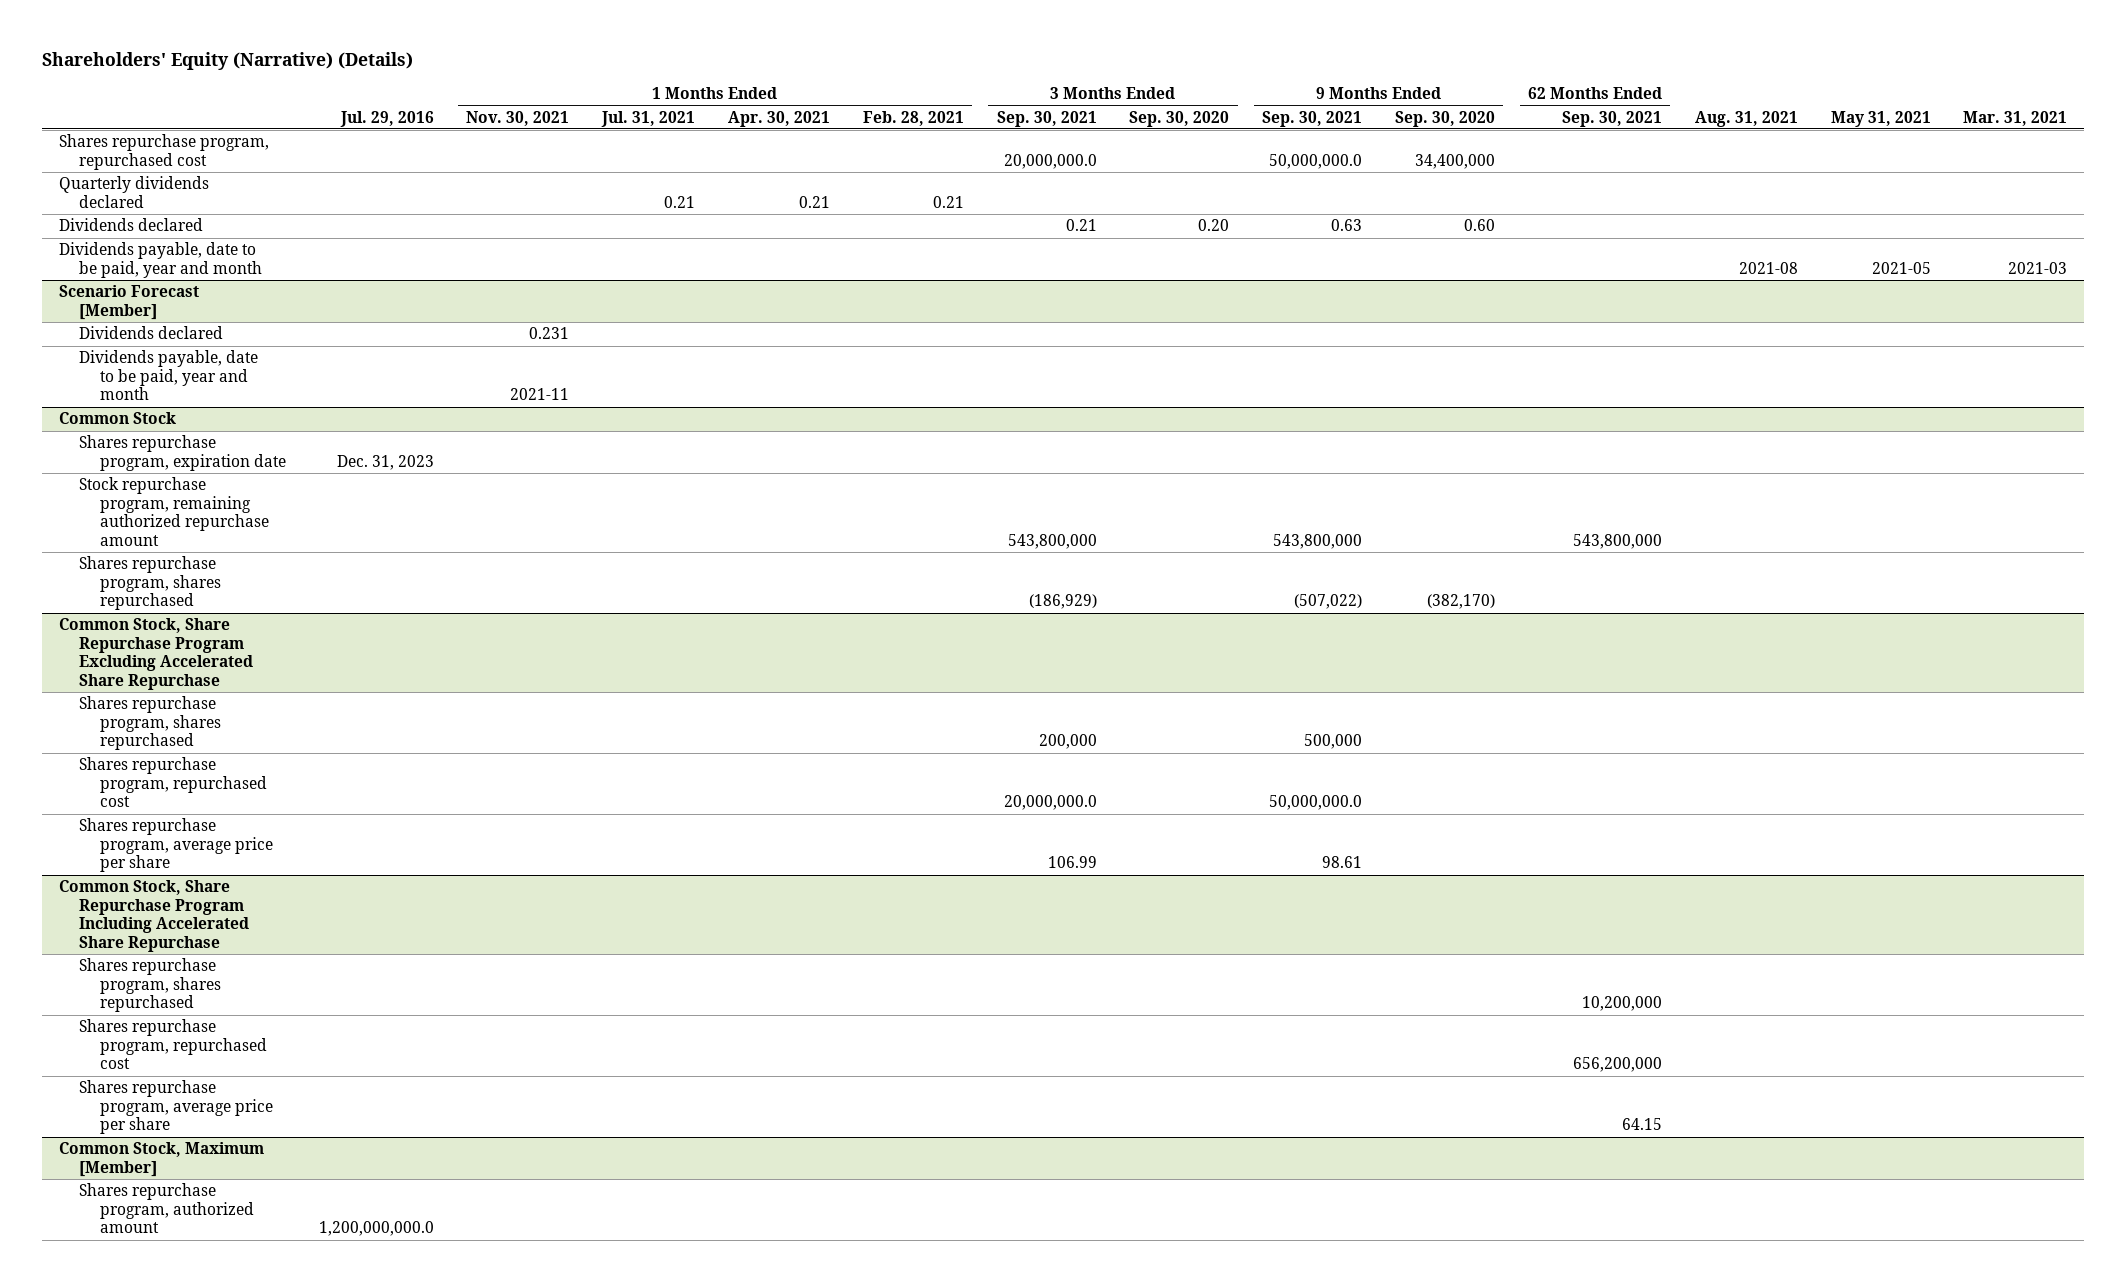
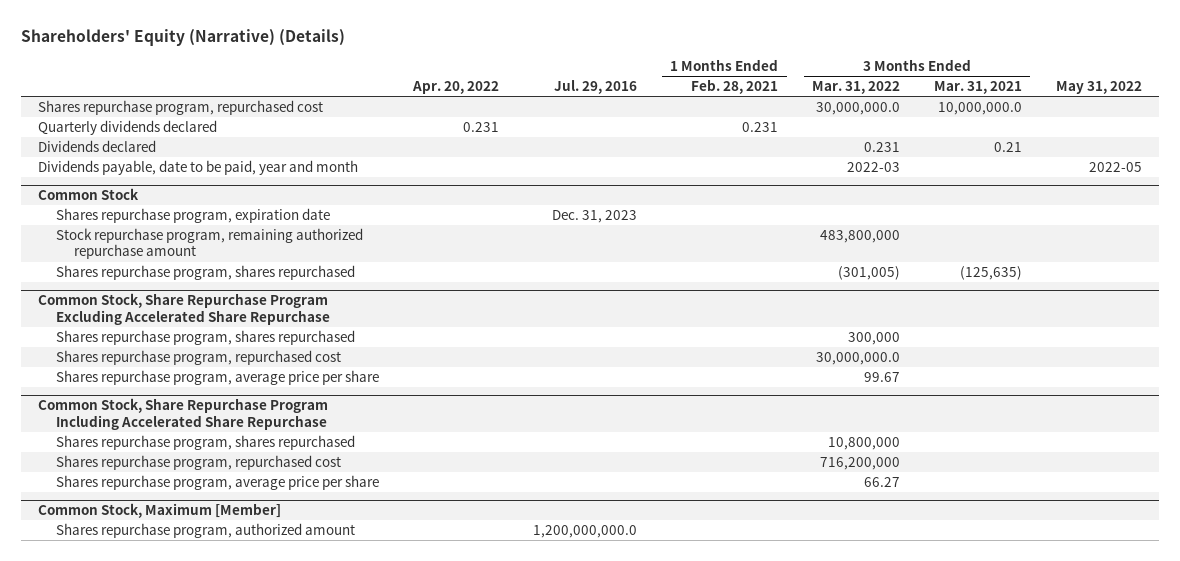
- | Jul. 29, 2016 | 1 Months Ended Nov. 30, 2021 | 1 Months Ended Jul. 31, 2021 | 1 Months Ended Apr. 30, 2021 | 1 Months Ended Feb. 28, 2021 | 3 Months Ended Sep. 30, 2021 | 3 Months Ended Sep. 30, 2020 | 9 Months Ended Sep. 30, 2021 | 9 Months Ended Sep. 30, 2020 | 62 Months Ended Sep. 30, 2021 | Aug. 31, 2021 | May 31, 2021 | Mar. 31, 2021
+ | Apr. 20, 2022 | Jul. 29, 2016 | 1 Months Ended Feb. 28, 2021 | 3 Months Ended Mar. 31, 2022 | 3 Months Ended Mar. 31, 2021 | May 31, 2022
- Quarterly dividends declared | | | 0.21 | 0.21 | 0.21 | | | | | | | |
+ Quarterly dividends declared | 0.231 | | 0.231 | | |
- Scenario Forecast [Member]
- Dividends declared | | 0.231 | | | | | | | | | | |
- Dividends payable, date to be paid, year and month | | 2021-11 | | | | | | | | | | |

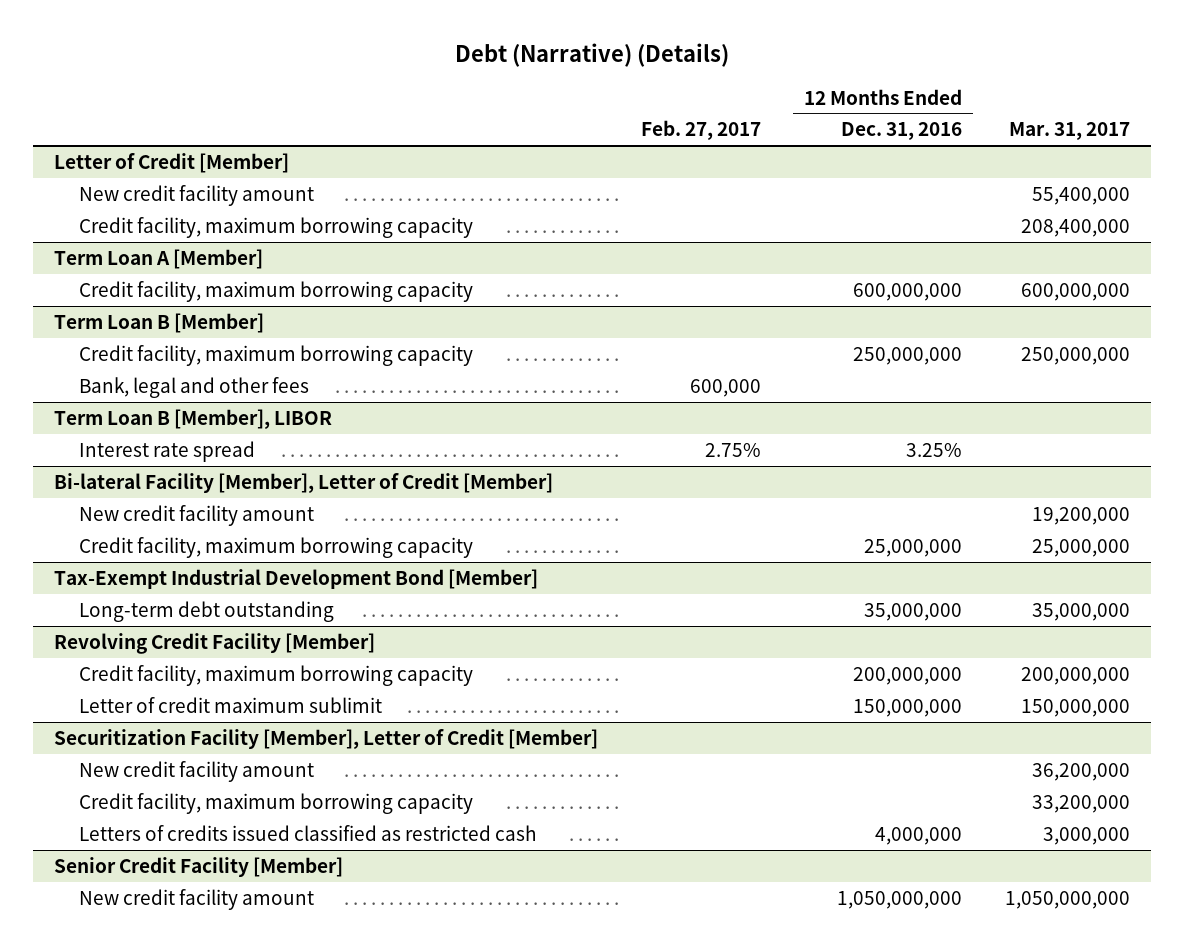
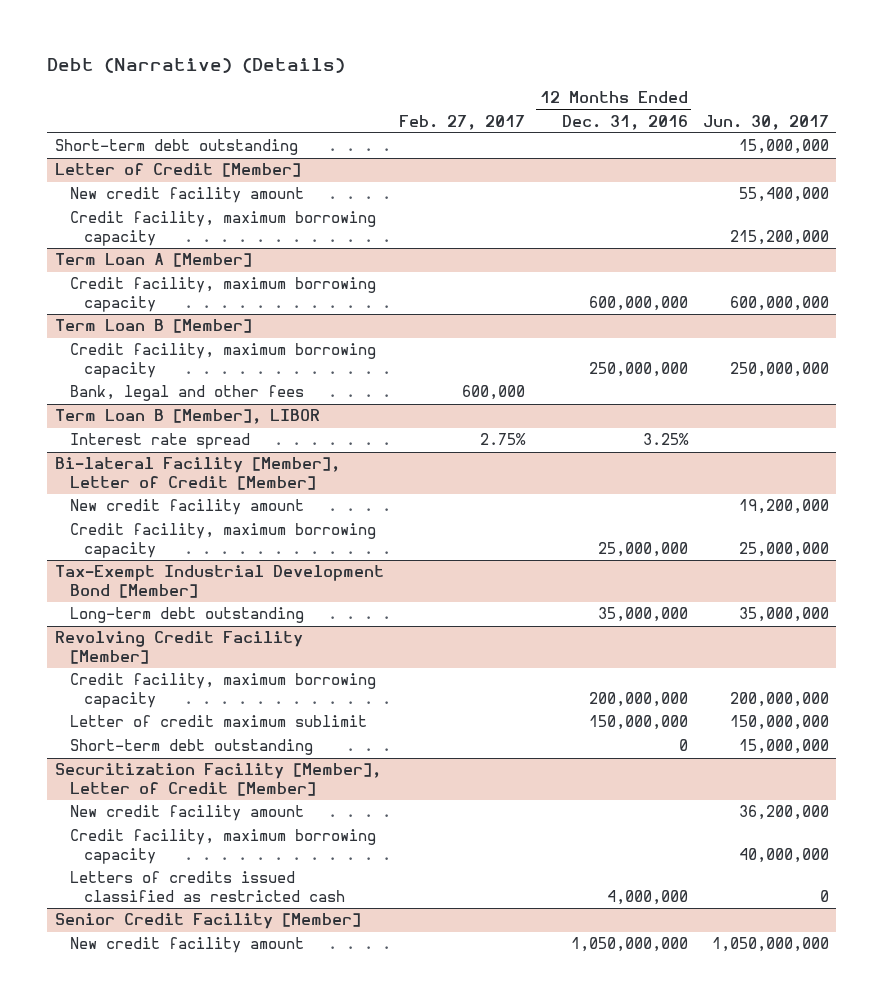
- | Feb. 27, 2017 | 12 Months Ended Dec. 31, 2016 | Mar. 31, 2017
+ | Feb. 27, 2017 | 12 Months Ended Dec. 31, 2016 | Jun. 30, 2017
+ Short-term debt outstanding | | | 15,000,000
@ Revolving Credit Facility [Member]
+ Short-term debt outstanding | | 0 | 15,000,000

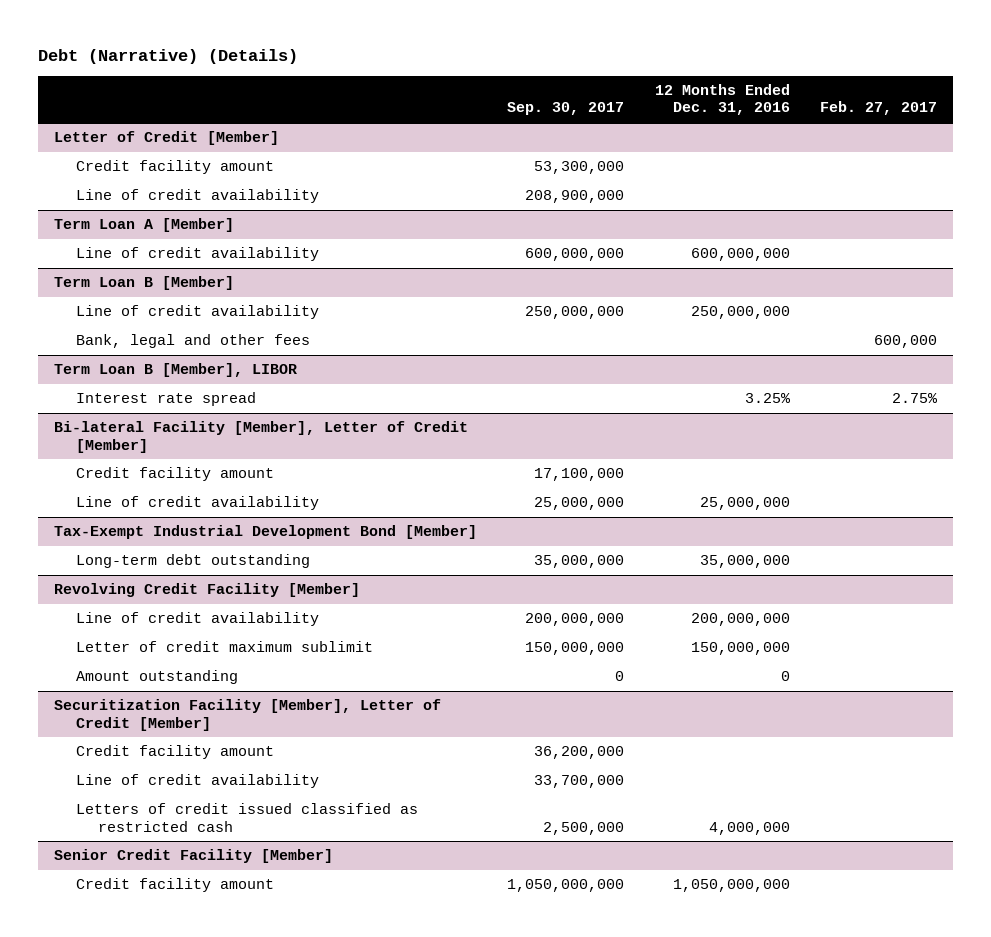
- | Feb. 27, 2017 | 12 Months Ended Dec. 31, 2016 | Jun. 30, 2017
+ | Sep. 30, 2017 | 12 Months Ended Dec. 31, 2016 | Feb. 27, 2017
- Short-term debt outstanding | | | 15,000,000
@ Letter of Credit [Member]
- New credit facility amount | | | 55,400,000
- Credit facility, maximum borrowing capacity | | | 215,200,000
+ Credit facility amount | 53,300,000 | |
+ Line of credit availability | 208,900,000 | |
@ Term Loan A [Member]
- Credit facility, maximum borrowing capacity | | 600,000,000 | 600,000,000
+ Line of credit availability | 600,000,000 | 600,000,000 |
@ Term Loan B [Member]
- Credit facility, maximum borrowing capacity | | 250,000,000 | 250,000,000
+ Line of credit availability | 250,000,000 | 250,000,000 |
@ Bi-lateral Facility [Member], Letter of Credit [Member]
- New credit facility amount | | | 19,200,000
- Credit facility, maximum borrowing capacity | | 25,000,000 | 25,000,000
+ Credit facility amount | 17,100,000 | |
+ Line of credit availability | 25,000,000 | 25,000,000 |
@ Revolving Credit Facility [Member]
- Credit facility, maximum borrowing capacity | | 200,000,000 | 200,000,000
+ Line of credit availability | 200,000,000 | 200,000,000 |
- Short-term debt outstanding | | 0 | 15,000,000
+ Amount outstanding | 0 | 0 |
@ Securitization Facility [Member], Letter of Credit [Member]
- New credit facility amount | | | 36,200,000
- Credit facility, maximum borrowing capacity | | | 40,000,000
- Letters of credits issued classified as restricted cash | | 4,000,000 | 0
+ Credit facility amount | 36,200,000 | |
+ Line of credit availability | 33,700,000 | |
+ Letters of credit issued classified as restricted cash | 2,500,000 | 4,000,000 |
@ Senior Credit Facility [Member]
- New credit facility amount | | 1,050,000,000 | 1,050,000,000
+ Credit facility amount | 1,050,000,000 | 1,050,000,000 |

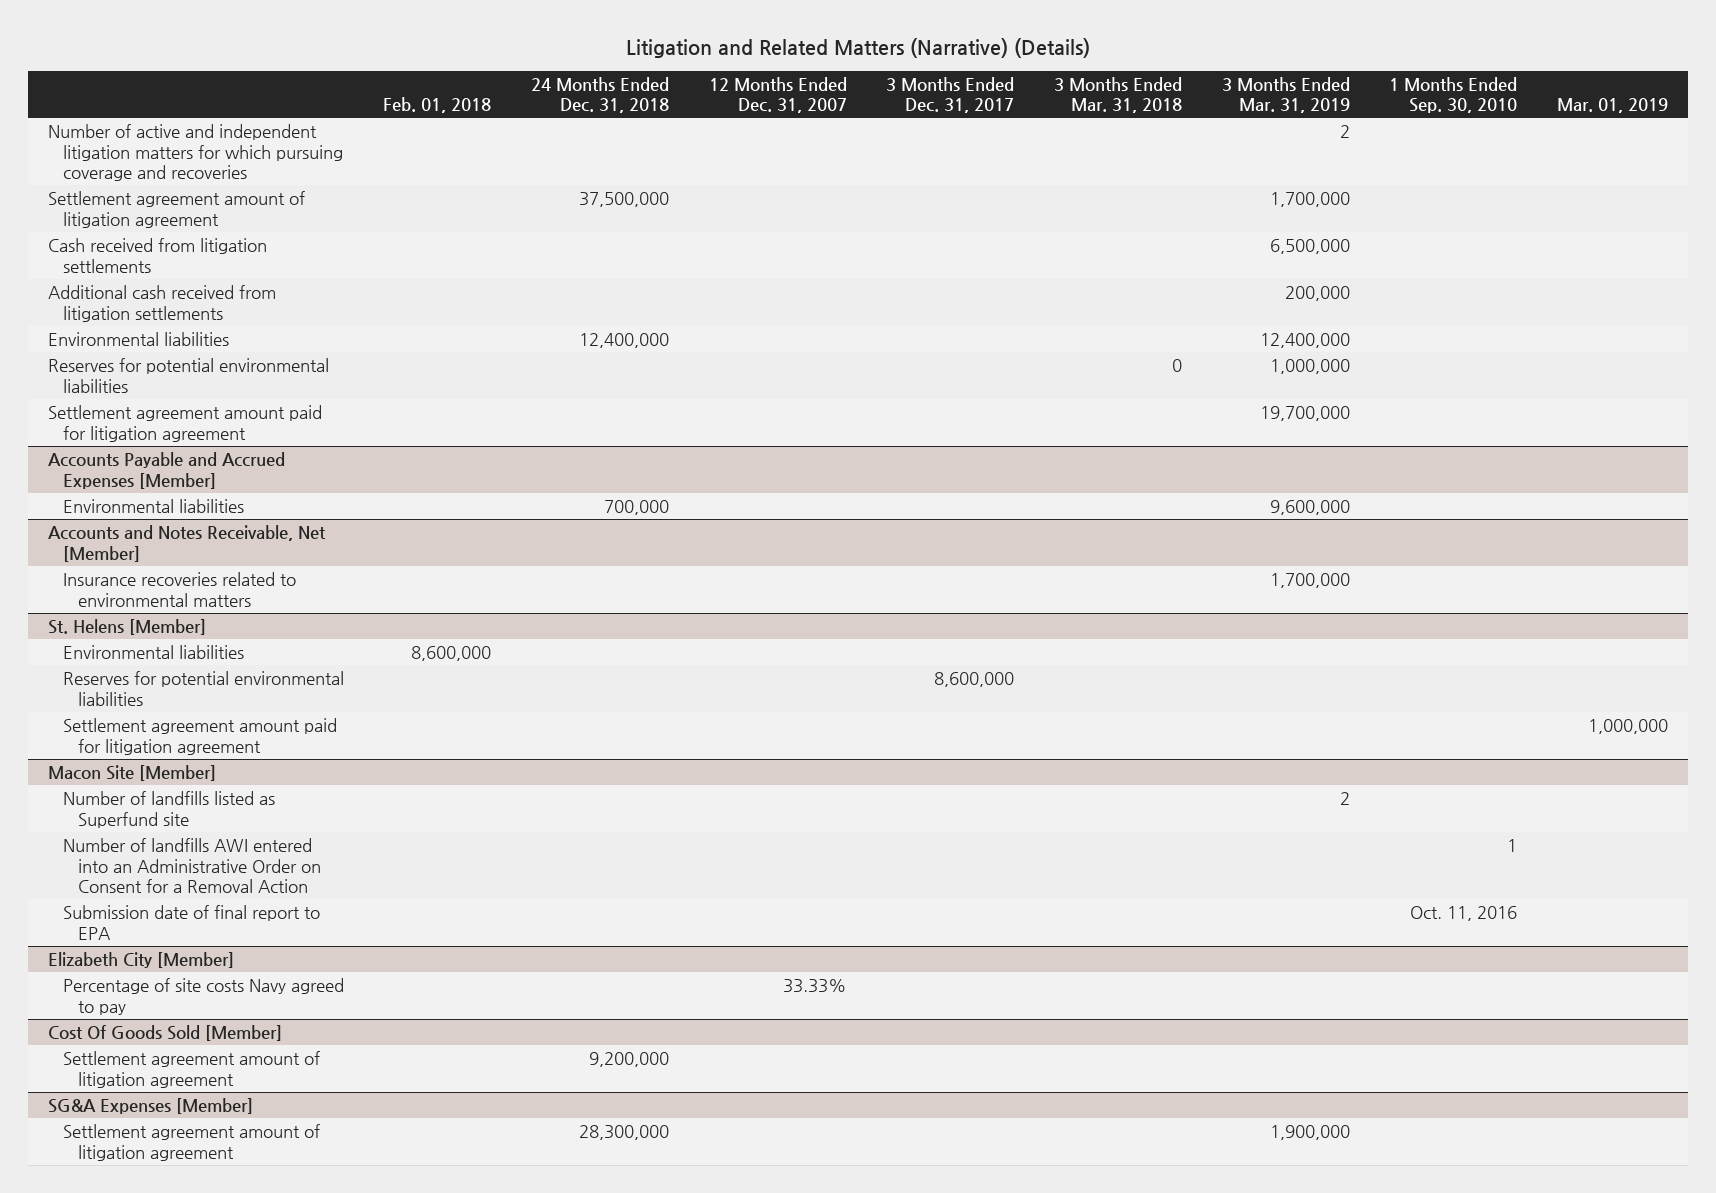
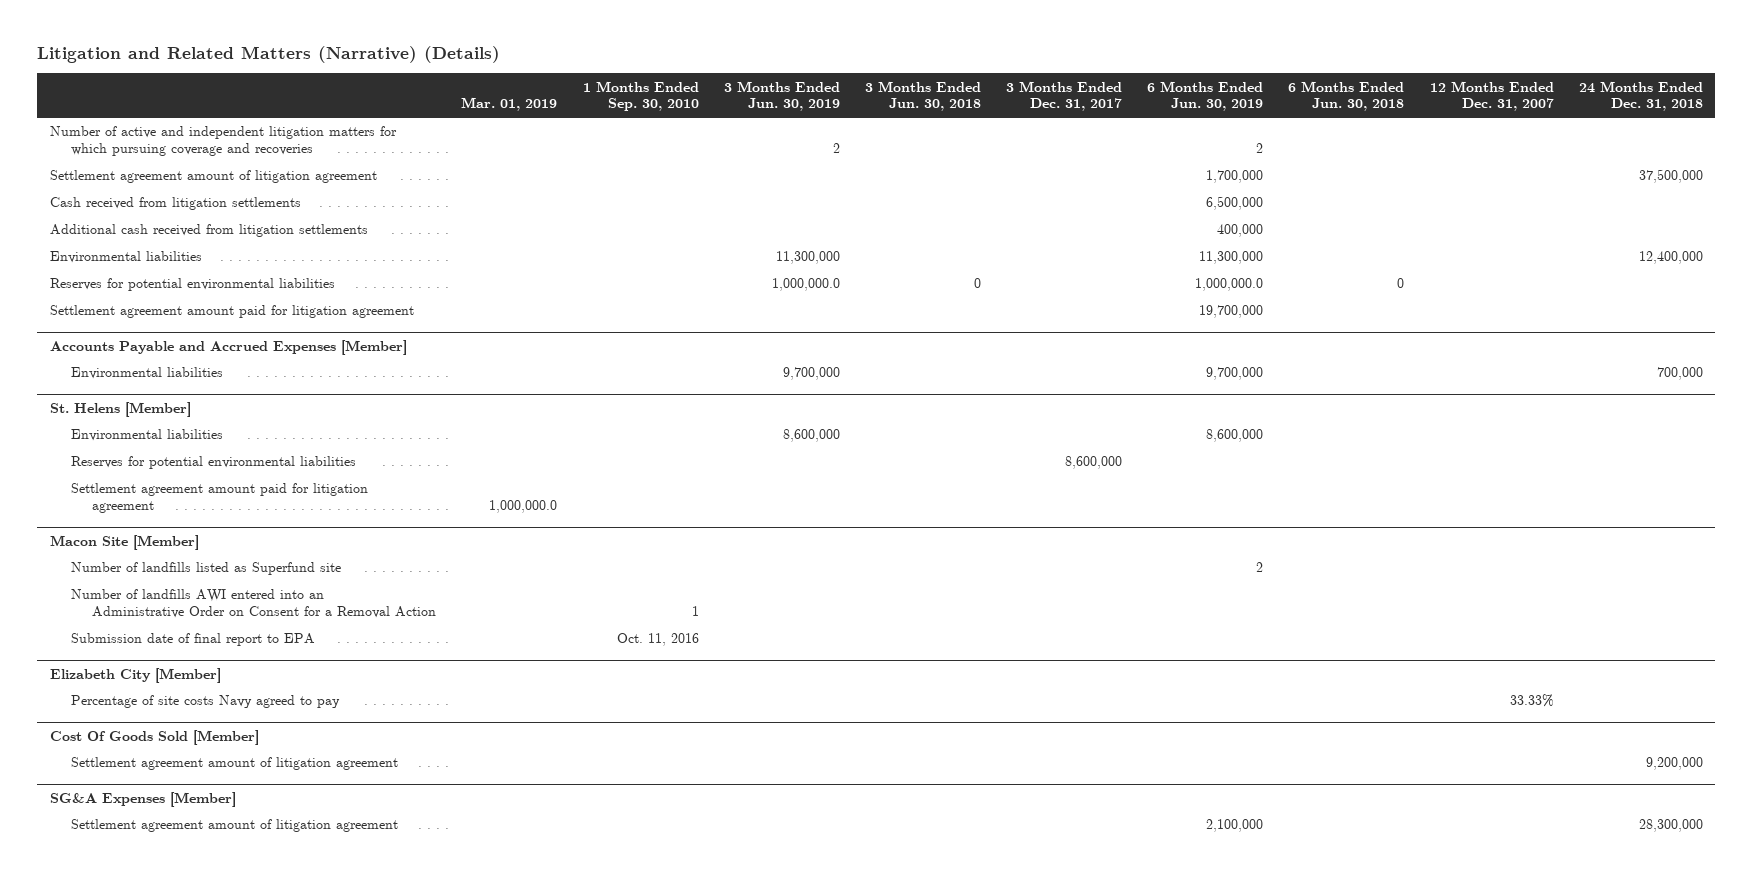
- | Feb. 01, 2018 | 24 Months Ended Dec. 31, 2018 | 12 Months Ended Dec. 31, 2007 | 3 Months Ended Dec. 31, 2017 | 3 Months Ended Mar. 31, 2018 | 3 Months Ended Mar. 31, 2019 | 1 Months Ended Sep. 30, 2010 | Mar. 01, 2019
+ | Mar. 01, 2019 | 1 Months Ended Sep. 30, 2010 | 3 Months Ended Jun. 30, 2019 | 3 Months Ended Jun. 30, 2018 | 3 Months Ended Dec. 31, 2017 | 6 Months Ended Jun. 30, 2019 | 6 Months Ended Jun. 30, 2018 | 12 Months Ended Dec. 31, 2007 | 24 Months Ended Dec. 31, 2018
- Accounts and Notes Receivable, Net [Member]
- Insurance recoveries related to environmental matters | | | | | | 1,700,000 | |
@ St. Helens [Member]
- Settlement agreement amount paid for litigation agreement | | | | | | | | 1,000,000
+ Settlement agreement amount paid for litigation agreement | 1,000,000.0 | | | | | | | |

